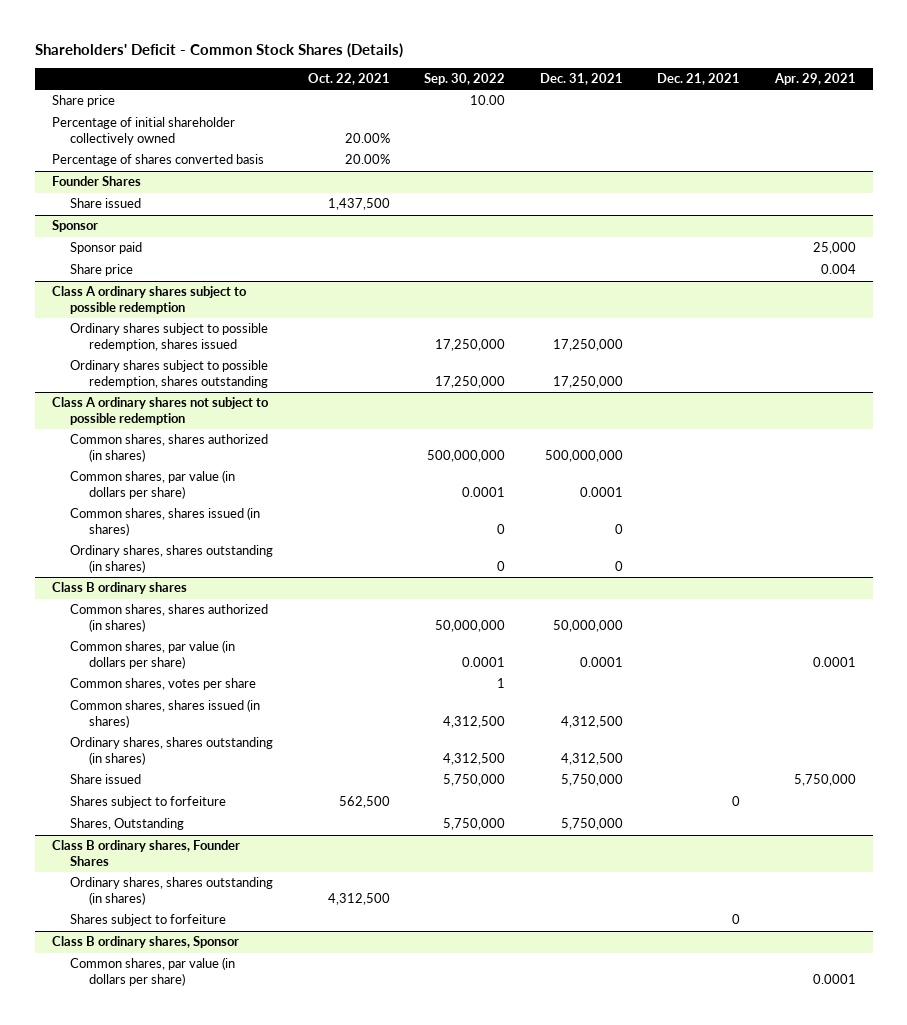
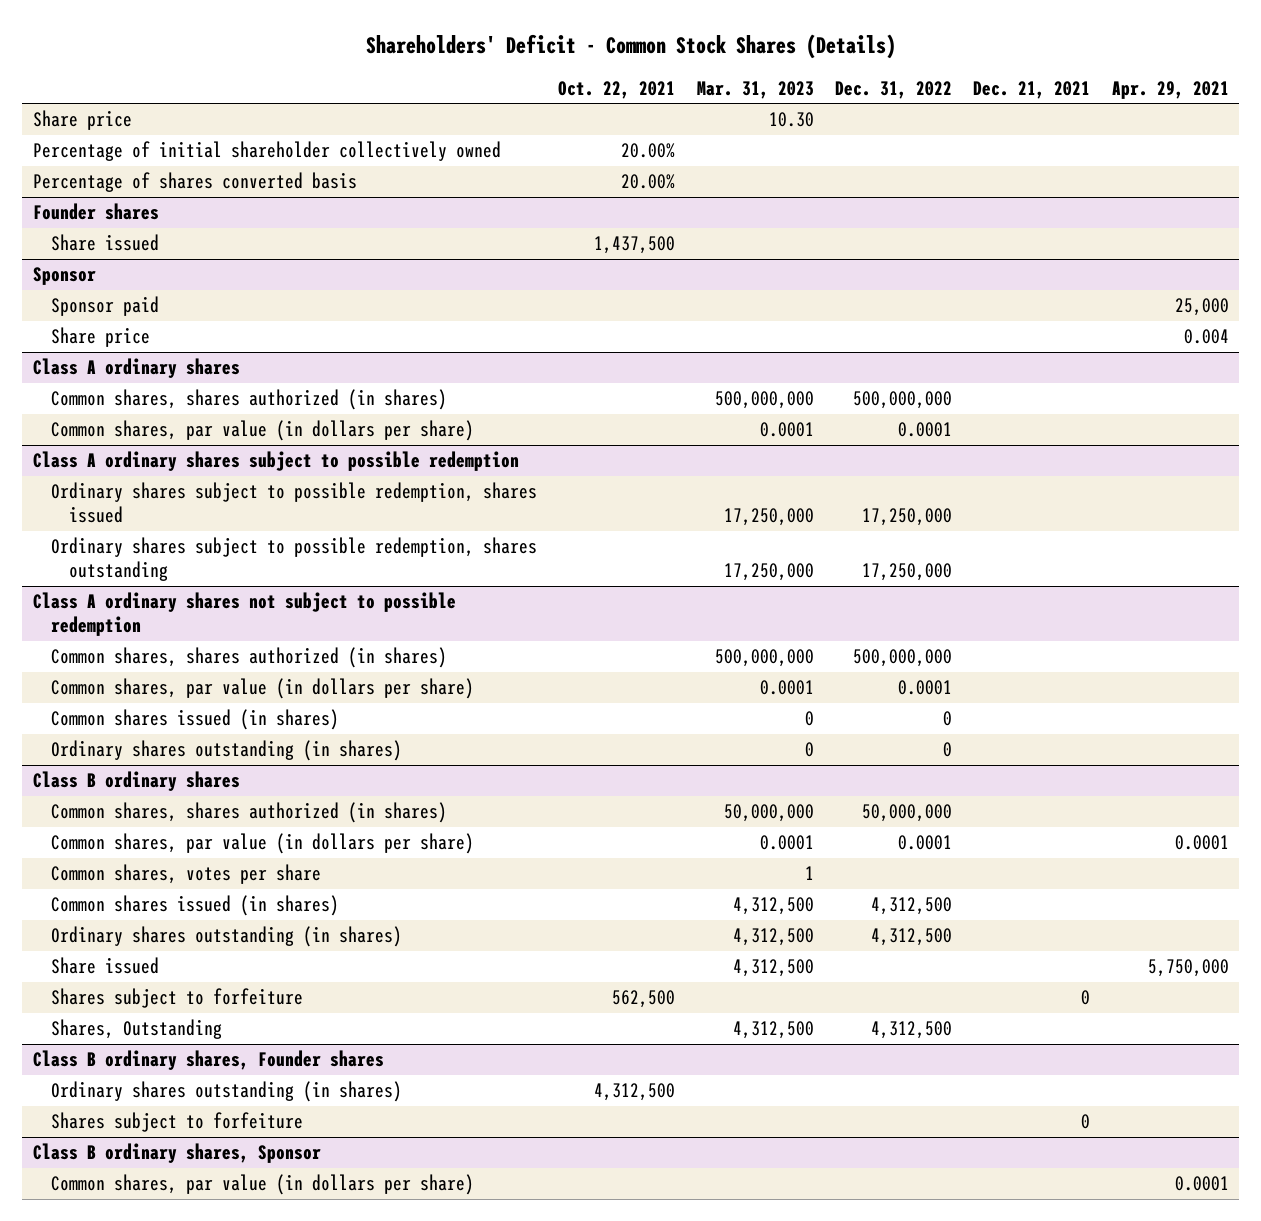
- | Oct. 22, 2021 | Sep. 30, 2022 | Dec. 31, 2021 | Dec. 21, 2021 | Apr. 29, 2021
+ | Oct. 22, 2021 | Mar. 31, 2023 | Dec. 31, 2022 | Dec. 21, 2021 | Apr. 29, 2021
- Founder Shares
+ Founder shares
+ Class A ordinary shares
+ Common shares, shares authorized (in shares) | | 500,000,000 | 500,000,000 | |
+ Common shares, par value (in dollars per share) | | 0.0001 | 0.0001 | |
@ Class A ordinary shares not subject to possible redemption
- Common shares, shares issued (in shares) | | 0 | 0 | |
- Ordinary shares, shares outstanding (in shares) | | 0 | 0 | |
+ Common shares issued (in shares) | | 0 | 0 | |
+ Ordinary shares outstanding (in shares) | | 0 | 0 | |
@ Class B ordinary shares
- Common shares, shares issued (in shares) | | 4,312,500 | 4,312,500 | |
- Ordinary shares, shares outstanding (in shares) | | 4,312,500 | 4,312,500 | |
+ Common shares issued (in shares) | | 4,312,500 | 4,312,500 | |
+ Ordinary shares outstanding (in shares) | | 4,312,500 | 4,312,500 | |
- Class B ordinary shares, Founder Shares
- Ordinary shares, shares outstanding (in shares) | 4,312,500 | | | |
+ Class B ordinary shares, Founder shares
+ Ordinary shares outstanding (in shares) | 4,312,500 | | | |

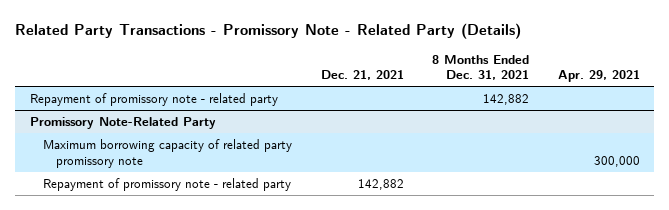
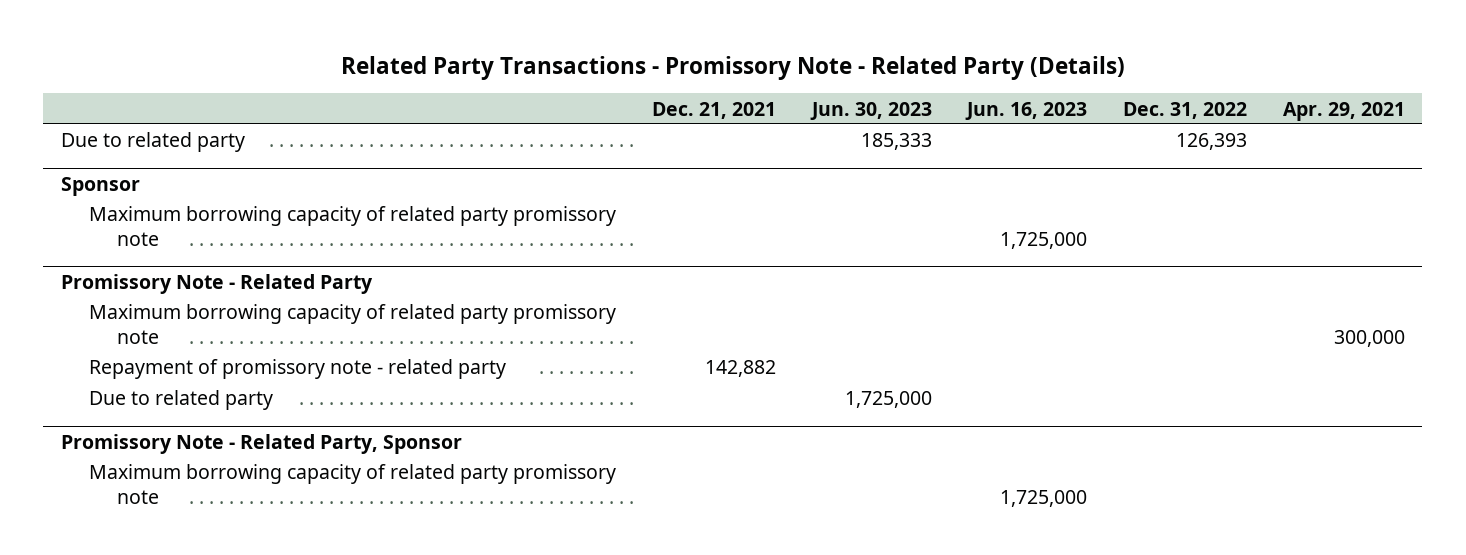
- | Dec. 21, 2021 | 8 Months Ended Dec. 31, 2021 | Apr. 29, 2021
+ | Dec. 21, 2021 | Jun. 30, 2023 | Jun. 16, 2023 | Dec. 31, 2022 | Apr. 29, 2021
- Repayment of promissory note - related party | | 142,882 |
- Promissory Note-Related Party
+ Due to related party | | 185,333 | | 126,393 |
+ Sponsor
+ Maximum borrowing capacity of related party promissory note | | | 1,725,000 | |
+ Promissory Note - Related Party
+ Due to related party | | 1,725,000 | | |
+ Promissory Note - Related Party, Sponsor
+ Maximum borrowing capacity of related party promissory note | | | 1,725,000 | |

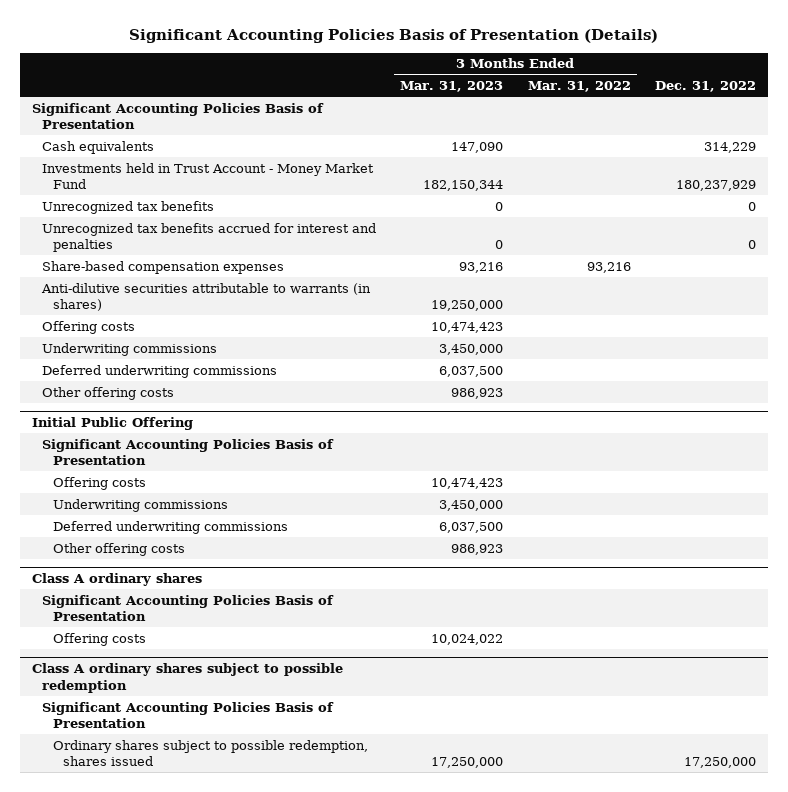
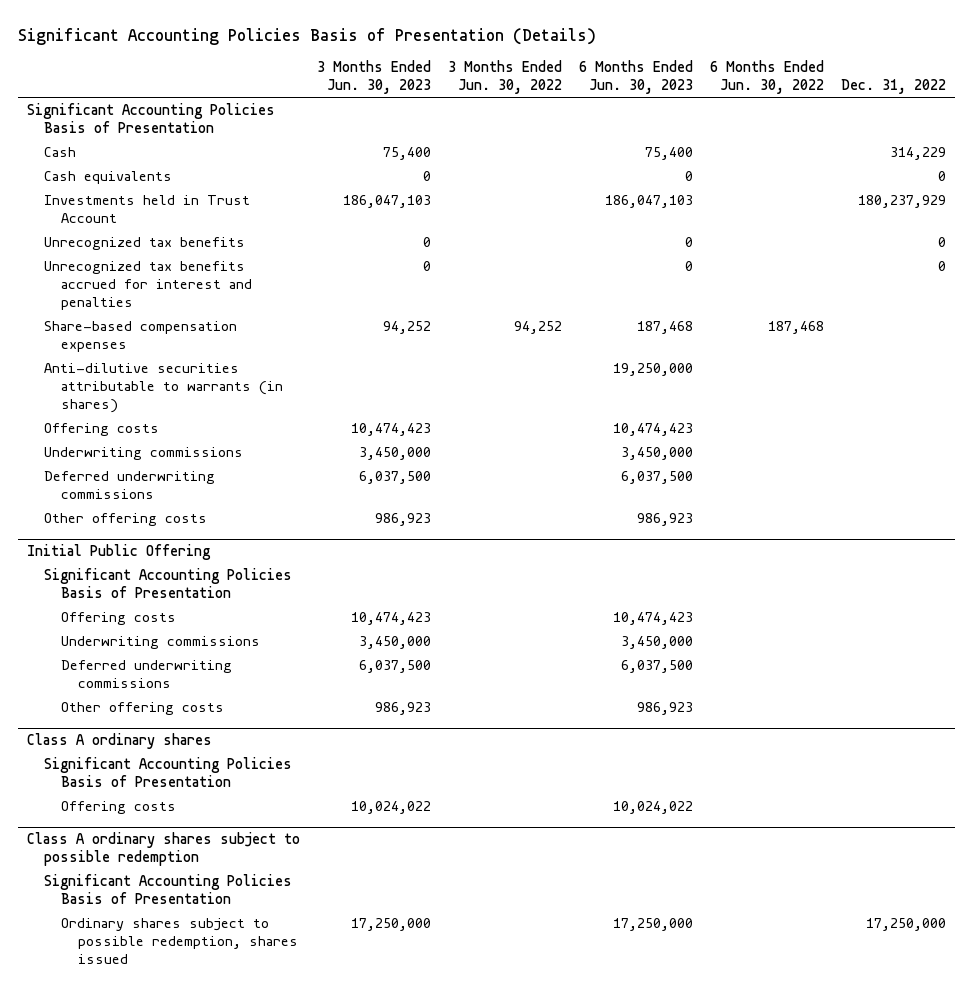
- | 3 Months Ended Mar. 31, 2023 | 3 Months Ended Mar. 31, 2022 | Dec. 31, 2022
+ | 3 Months Ended Jun. 30, 2023 | 3 Months Ended Jun. 30, 2022 | 6 Months Ended Jun. 30, 2023 | 6 Months Ended Jun. 30, 2022 | Dec. 31, 2022
- Cash equivalents | 147,090 | | 314,229
- Investments held in Trust Account - Money Market Fund | 182,150,344 | | 180,237,929
+ Cash | 75,400 | | 75,400 | | 314,229
+ Cash equivalents | 0 | | 0 | | 0
+ Investments held in Trust Account | 186,047,103 | | 186,047,103 | | 180,237,929

